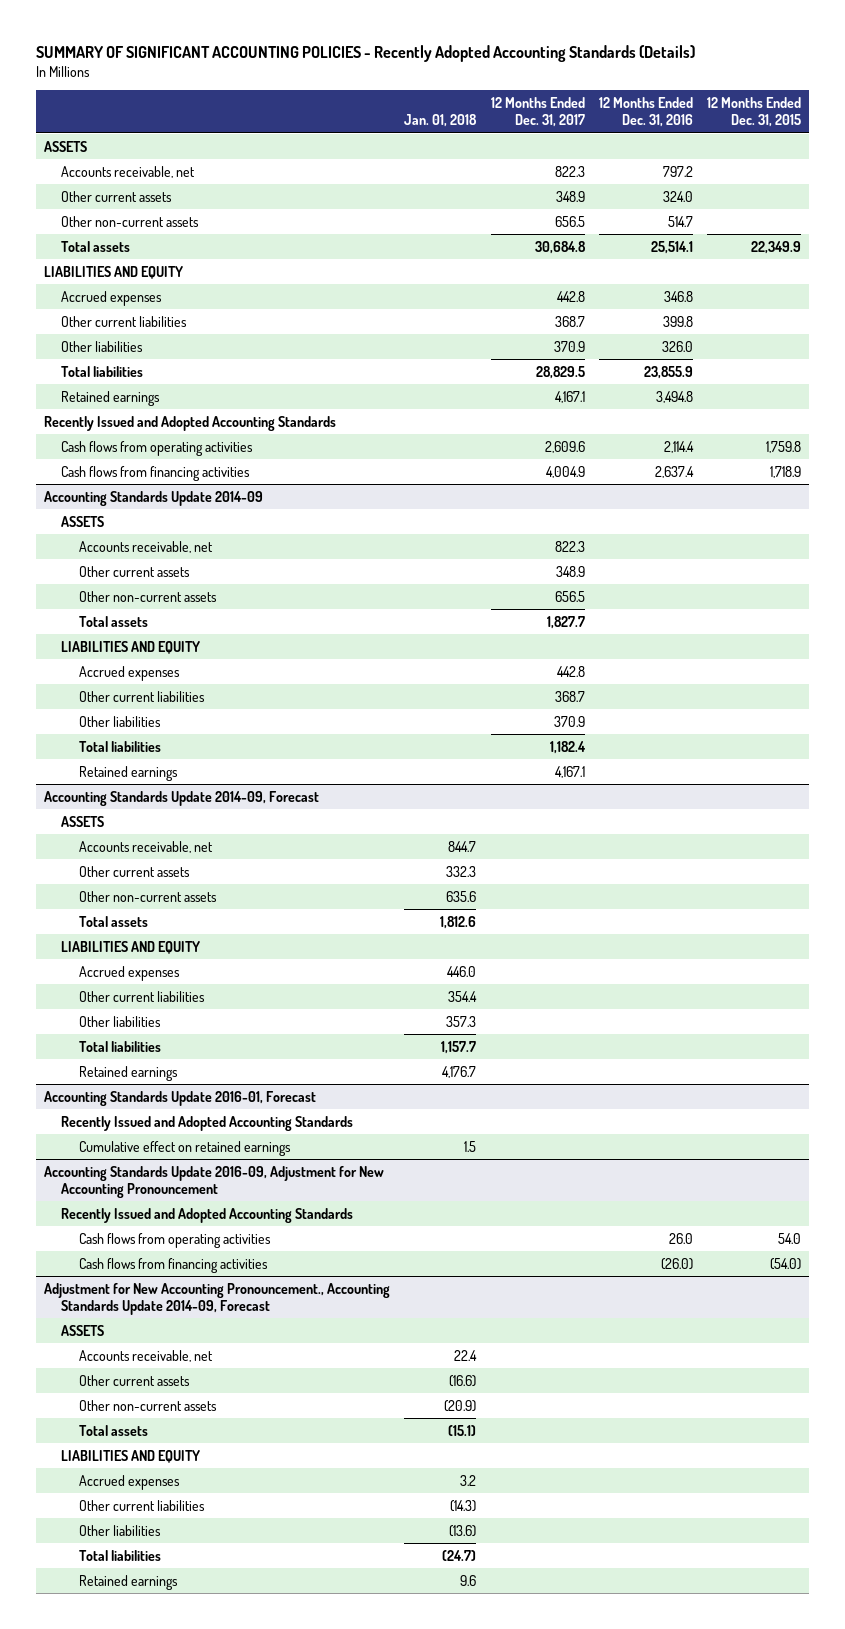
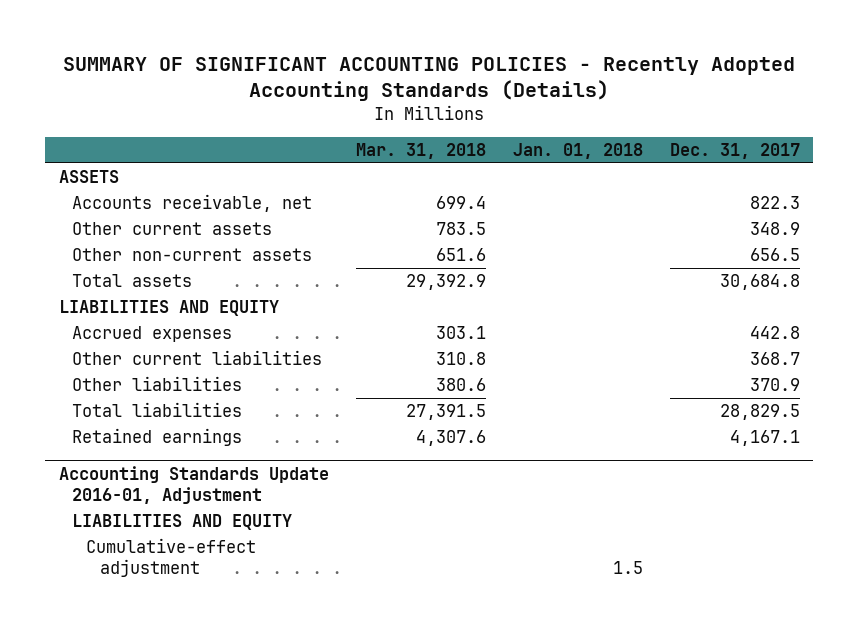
- | Jan. 01, 2018 | 12 Months Ended Dec. 31, 2017 | 12 Months Ended Dec. 31, 2016 | 12 Months Ended Dec. 31, 2015
+ | Mar. 31, 2018 | Jan. 01, 2018 | Dec. 31, 2017
- Recently Issued and Adopted Accounting Standards
- Cash flows from operating activities | | 2,609.6 | 2,114.4 | 1,759.8
- Cash flows from financing activities | | 4,004.9 | 2,637.4 | 1,718.9
- Accounting Standards Update 2014-09
- ASSETS
- Accounts receivable, net | | 822.3 | |
- Other current assets | | 348.9 | |
- Other non-current assets | | 656.5 | |
- Total assets | | 1,827.7 | |
- LIABILITIES AND EQUITY
- Accrued expenses | | 442.8 | |
- Other current liabilities | | 368.7 | |
- Other liabilities | | 370.9 | |
- Total liabilities | | 1,182.4 | |
- Retained earnings | | 4,167.1 | |
- Accounting Standards Update 2014-09, Forecast
- ASSETS
- Accounts receivable, net | 844.7 | | |
- Other current assets | 332.3 | | |
- Other non-current assets | 635.6 | | |
- Total assets | 1,812.6 | | |
- LIABILITIES AND EQUITY
- Accrued expenses | 446.0 | | |
- Other current liabilities | 354.4 | | |
- Other liabilities | 357.3 | | |
- Total liabilities | 1,157.7 | | |
- Retained earnings | 4,176.7 | | |
- Accounting Standards Update 2016-01, Forecast
- Recently Issued and Adopted Accounting Standards
- Cumulative effect on retained earnings | 1.5 | | |
- Accounting Standards Update 2016-09, Adjustment for New Accounting Pronouncement
- Recently Issued and Adopted Accounting Standards
- Cash flows from operating activities | | | 26.0 | 54.0
- Cash flows from financing activities | | | (26.0) | (54.0)
- Adjustment for New Accounting Pronouncement., Accounting Standards Update 2014-09, Forecast
- ASSETS
- Accounts receivable, net | 22.4 | | |
- Other current assets | (16.6) | | |
- Other non-current assets | (20.9) | | |
- Total assets | (15.1) | | |
- LIABILITIES AND EQUITY
- Accrued expenses | 3.2 | | |
- Other current liabilities | (14.3) | | |
- Other liabilities | (13.6) | | |
- Total liabilities | (24.7) | | |
- Retained earnings | 9.6 | | |
+ Accounting Standards Update 2016-01, Adjustment
+ LIABILITIES AND EQUITY
+ Cumulative-effect adjustment | | 1.5 |

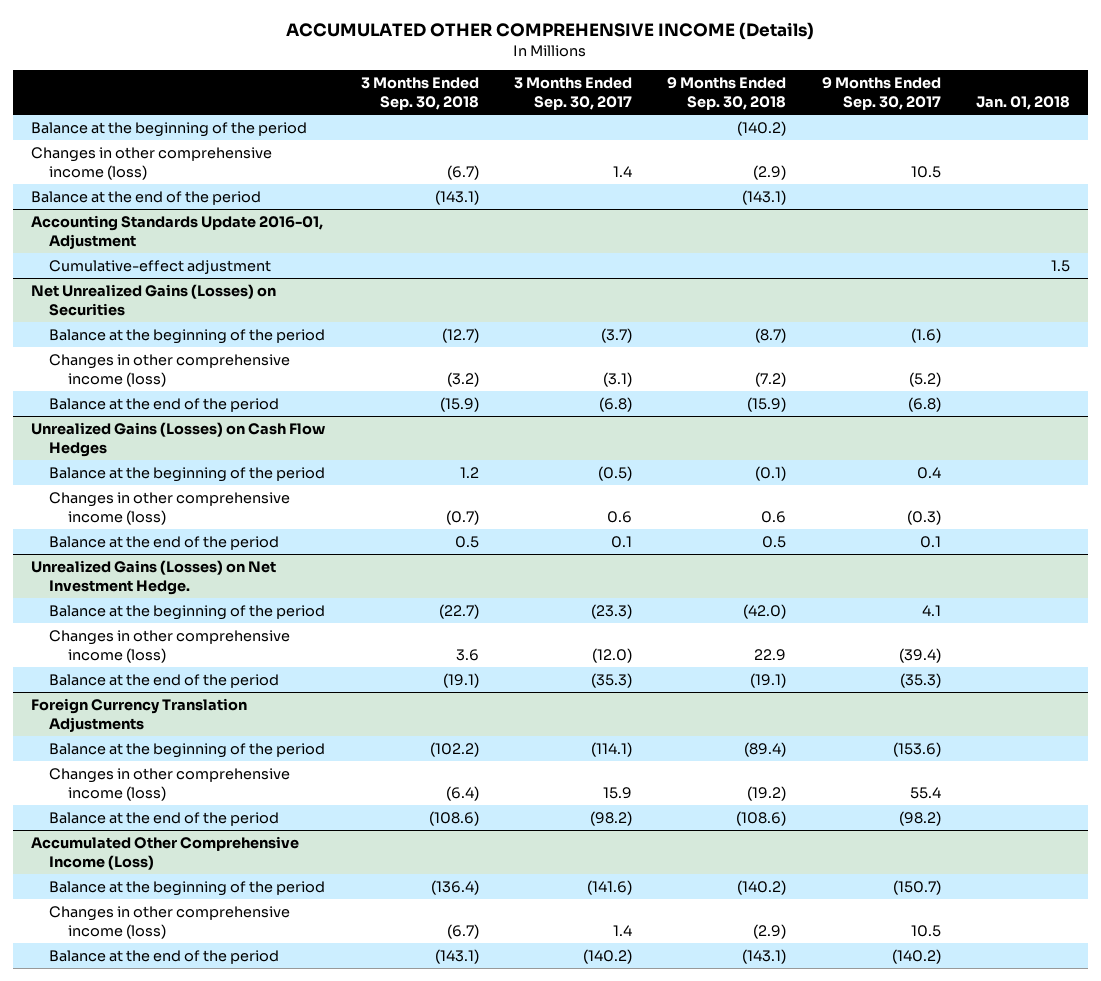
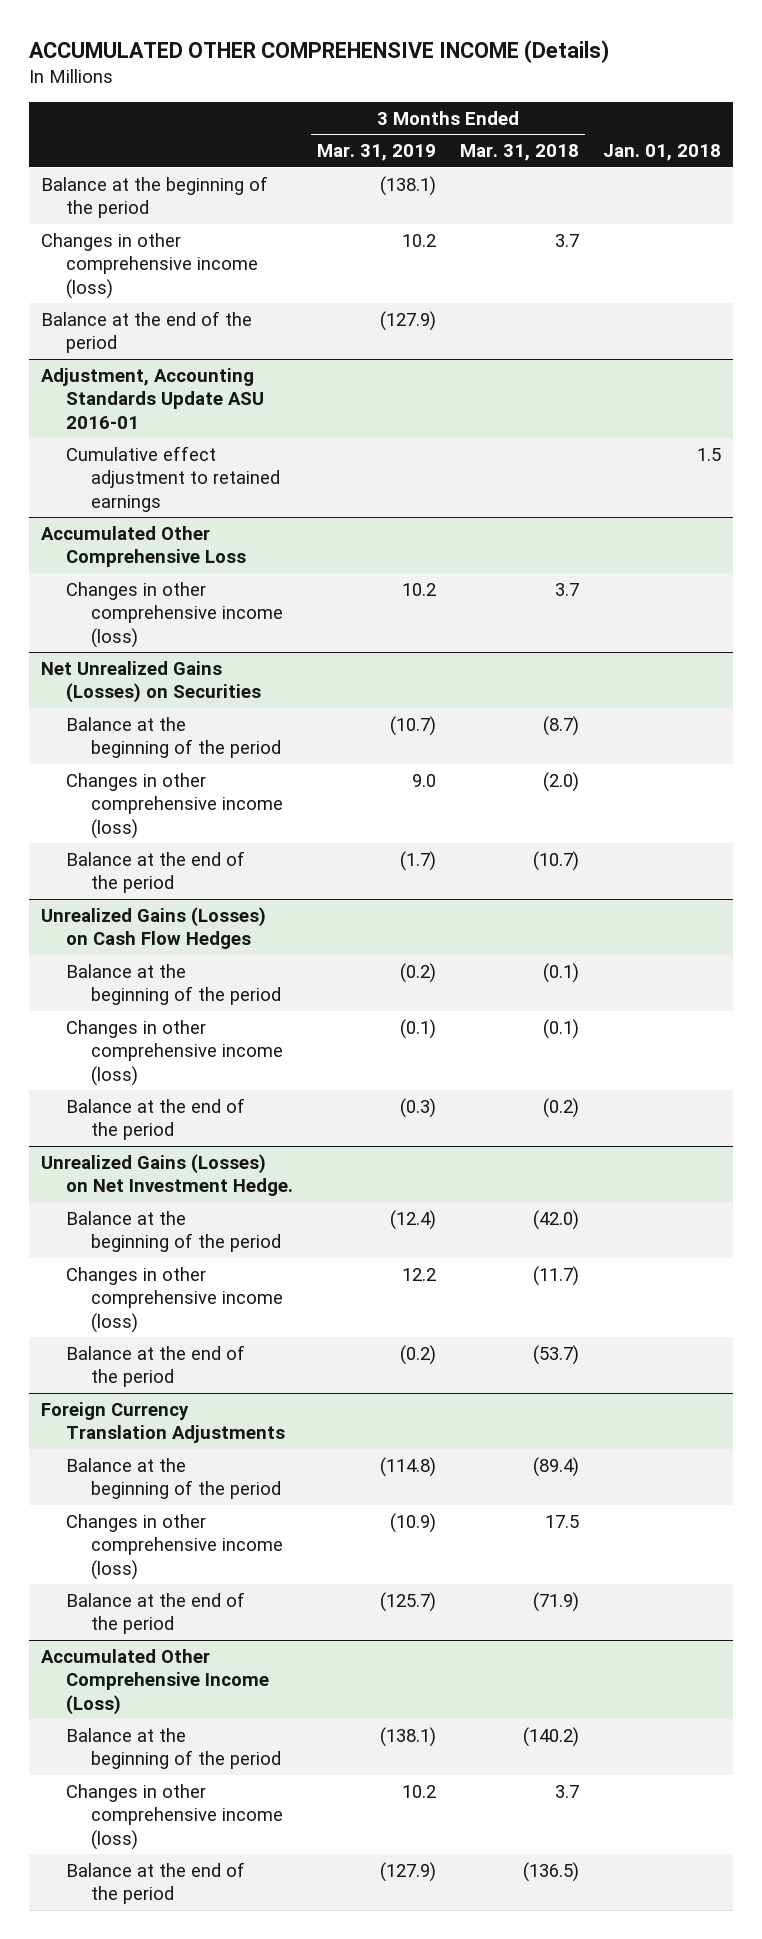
- | 3 Months Ended Sep. 30, 2018 | 3 Months Ended Sep. 30, 2017 | 9 Months Ended Sep. 30, 2018 | 9 Months Ended Sep. 30, 2017 | Jan. 01, 2018
+ | 3 Months Ended Mar. 31, 2019 | 3 Months Ended Mar. 31, 2018 | Jan. 01, 2018
- Accounting Standards Update 2016-01, Adjustment
- Cumulative-effect adjustment | | | | | 1.5
+ Adjustment, Accounting Standards Update ASU 2016-01
+ Cumulative effect adjustment to retained earnings | | | 1.5
+ Accumulated Other Comprehensive Loss
+ Changes in other comprehensive income (loss) | 10.2 | 3.7 |

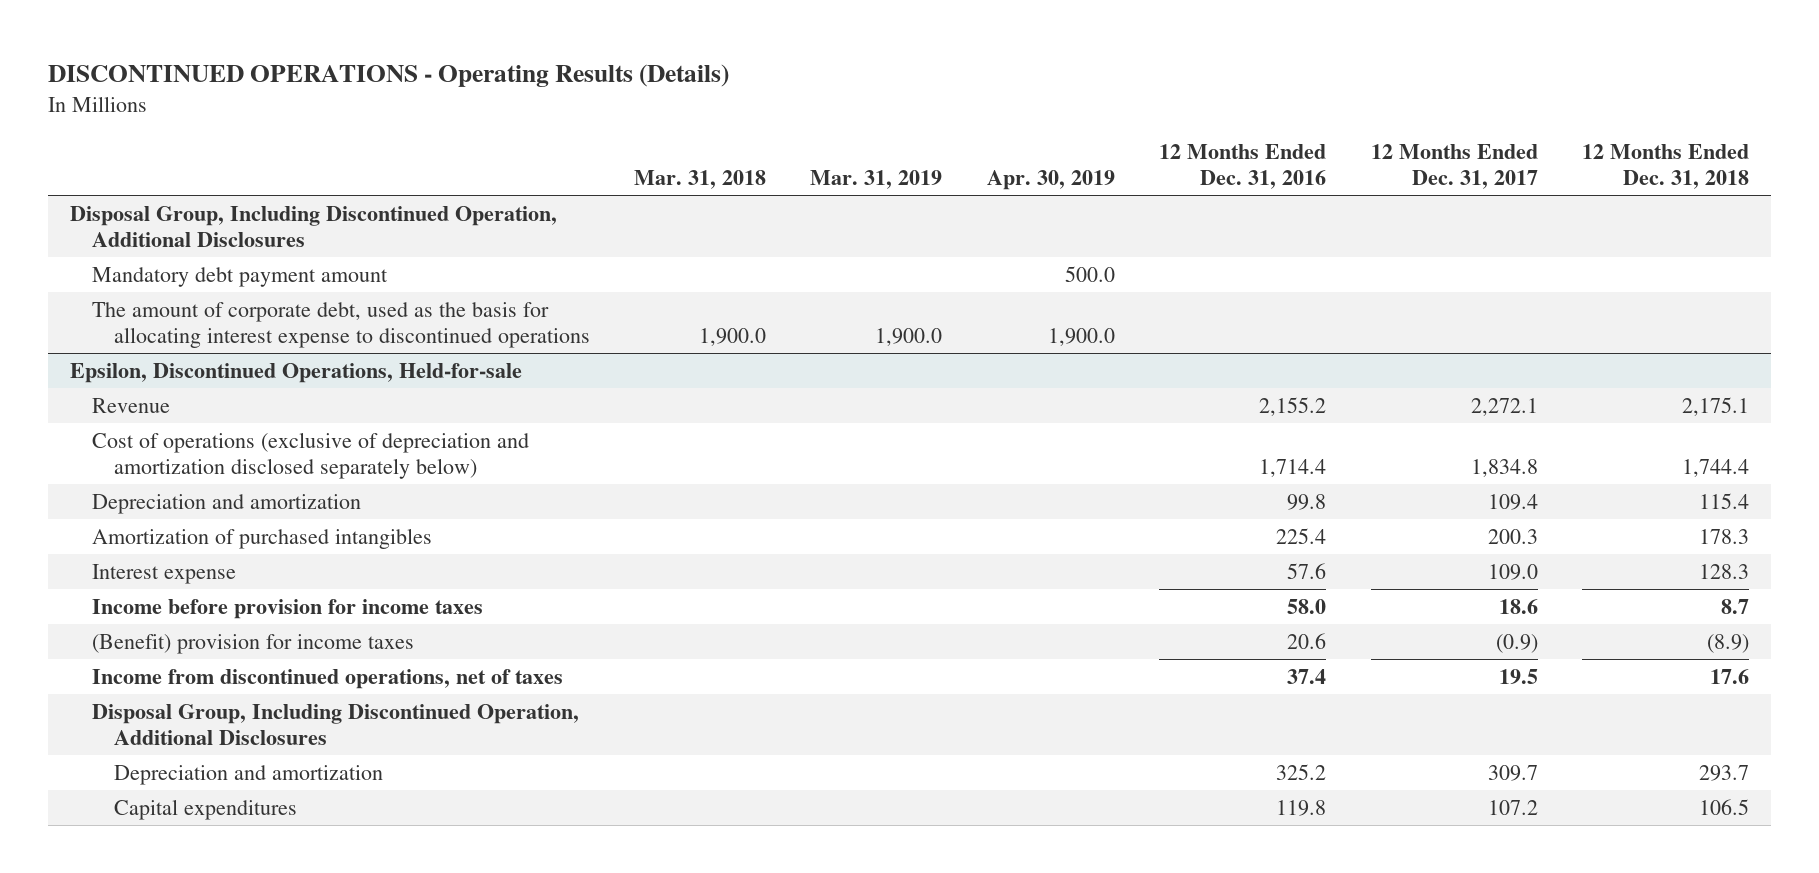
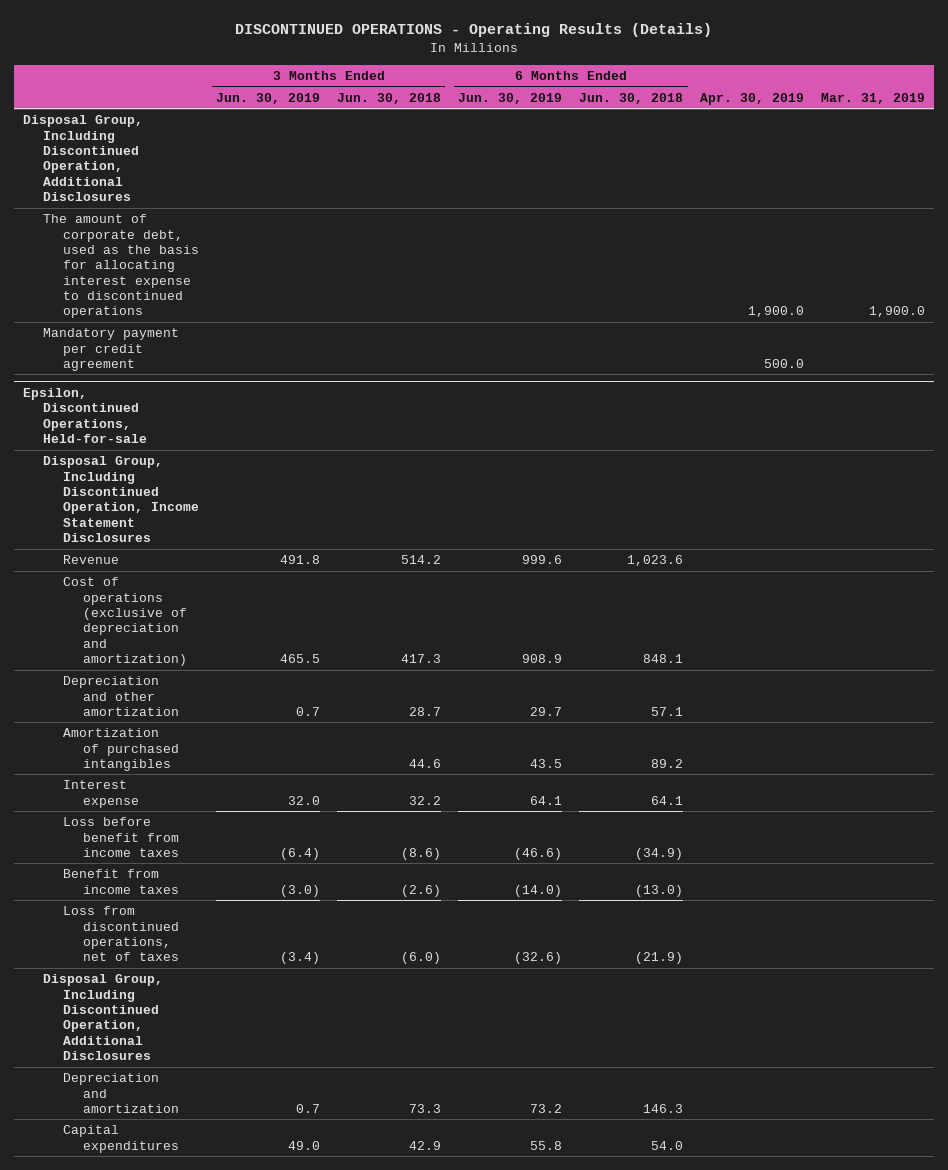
- | Mar. 31, 2018 | Mar. 31, 2019 | Apr. 30, 2019 | 12 Months Ended Dec. 31, 2016 | 12 Months Ended Dec. 31, 2017 | 12 Months Ended Dec. 31, 2018
+ | 3 Months Ended Jun. 30, 2019 | 3 Months Ended Jun. 30, 2018 | 6 Months Ended Jun. 30, 2019 | 6 Months Ended Jun. 30, 2018 | Apr. 30, 2019 | Mar. 31, 2019
- Mandatory debt payment amount | | | 500.0 | | |
+ Mandatory payment per credit agreement | | | | | 500.0 |
@ Epsilon, Discontinued Operations, Held-for-sale
+ Disposal Group, Including Discontinued Operation, Income Statement Disclosures
- Cost of operations (exclusive of depreciation and amortization disclosed separately below) | | | | 1,714.4 | 1,834.8 | 1,744.4
- Depreciation and amortization | | | | 99.8 | 109.4 | 115.4
+ Cost of operations (exclusive of depreciation and amortization) | 465.5 | 417.3 | 908.9 | 848.1 | |
+ Depreciation and other amortization | 0.7 | 28.7 | 29.7 | 57.1 | |
- Income before provision for income taxes | | | | 58.0 | 18.6 | 8.7
- (Benefit) provision for income taxes | | | | 20.6 | (0.9) | (8.9)
- Income from discontinued operations, net of taxes | | | | 37.4 | 19.5 | 17.6
+ Loss before benefit from income taxes | (6.4) | (8.6) | (46.6) | (34.9) | |
+ Benefit from income taxes | (3.0) | (2.6) | (14.0) | (13.0) | |
+ Loss from discontinued operations, net of taxes | (3.4) | (6.0) | (32.6) | (21.9) | |

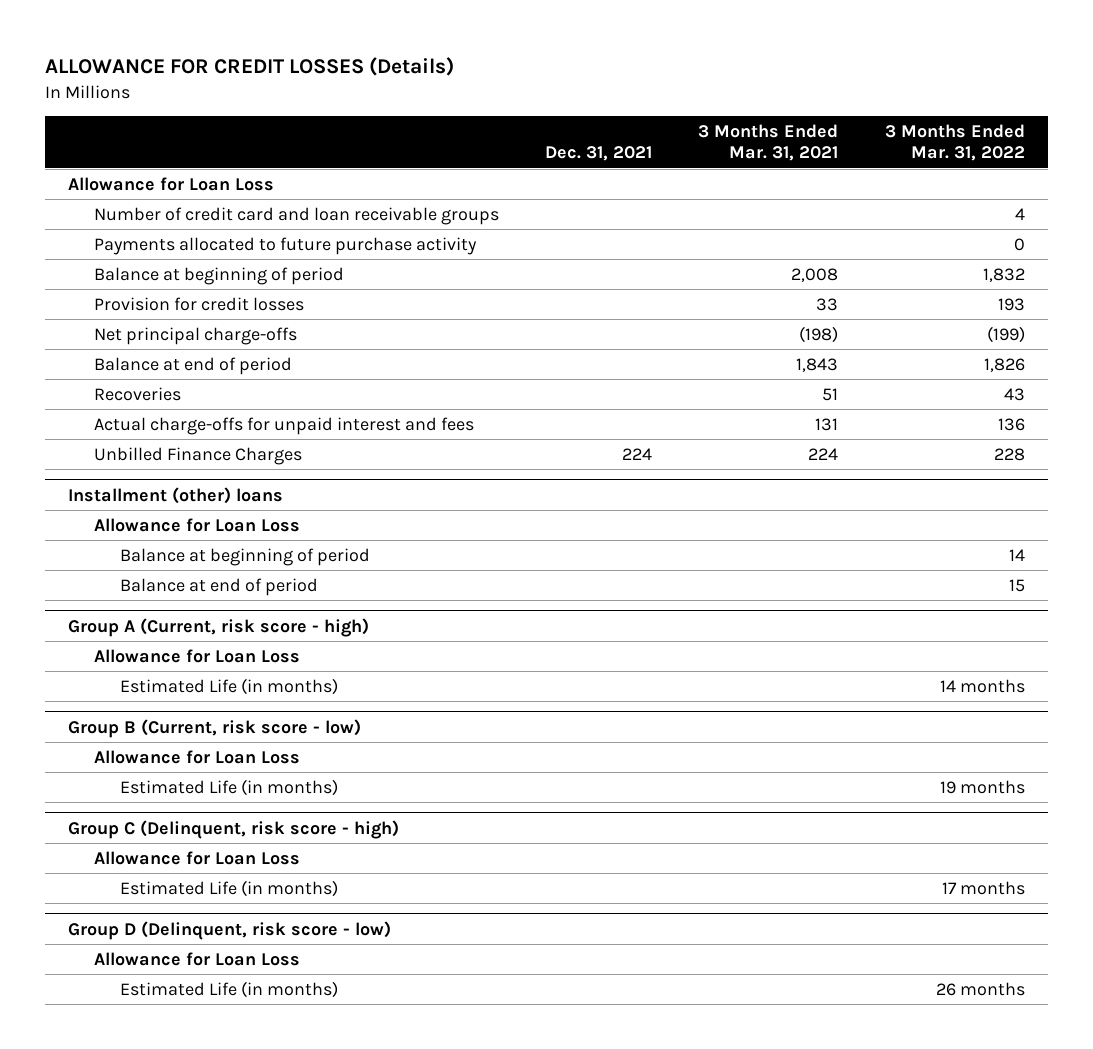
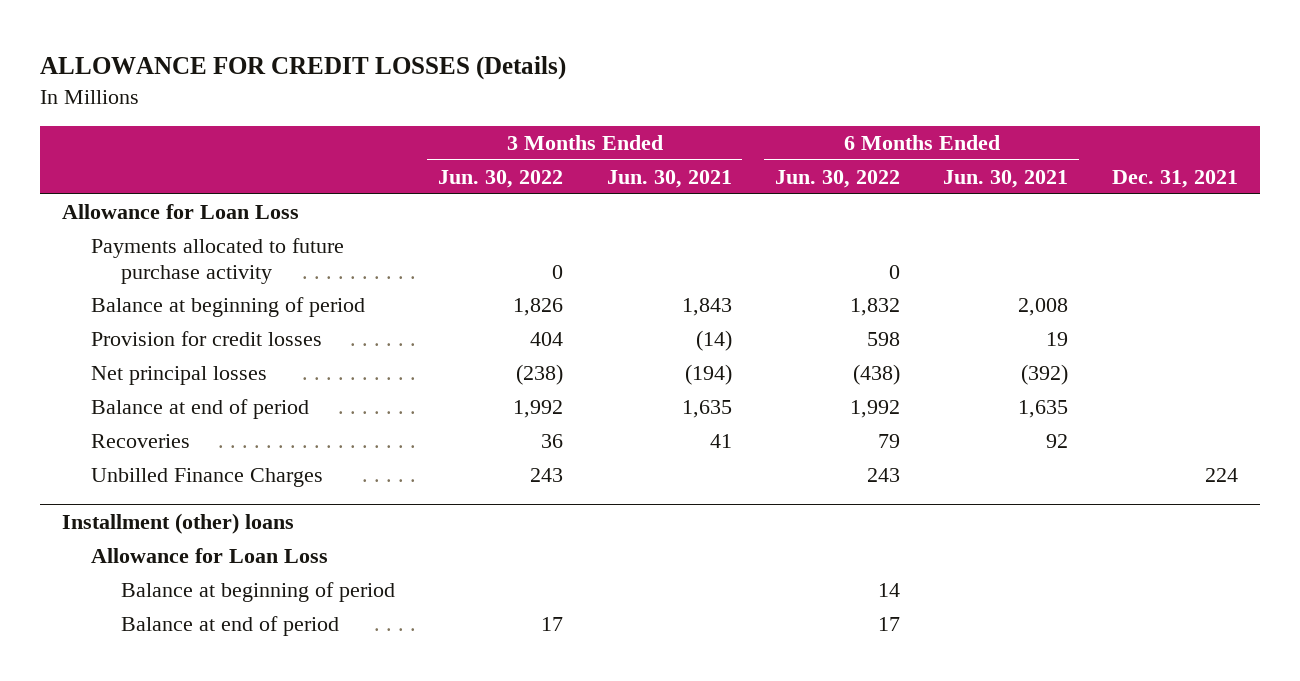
- | Dec. 31, 2021 | 3 Months Ended Mar. 31, 2021 | 3 Months Ended Mar. 31, 2022
+ | 3 Months Ended Jun. 30, 2022 | 3 Months Ended Jun. 30, 2021 | 6 Months Ended Jun. 30, 2022 | 6 Months Ended Jun. 30, 2021 | Dec. 31, 2021
- Number of credit card and loan receivable groups | | | 4
- Net principal charge-offs | | (198) | (199)
+ Net principal losses | (238) | (194) | (438) | (392) |
- Actual charge-offs for unpaid interest and fees | | 131 | 136
- Group A (Current, risk score - high)
- Allowance for Loan Loss
- Estimated Life (in months) | | | 14 months
- Group B (Current, risk score - low)
- Allowance for Loan Loss
- Estimated Life (in months) | | | 19 months
- Group C (Delinquent, risk score - high)
- Allowance for Loan Loss
- Estimated Life (in months) | | | 17 months
- Group D (Delinquent, risk score - low)
- Allowance for Loan Loss
- Estimated Life (in months) | | | 26 months

